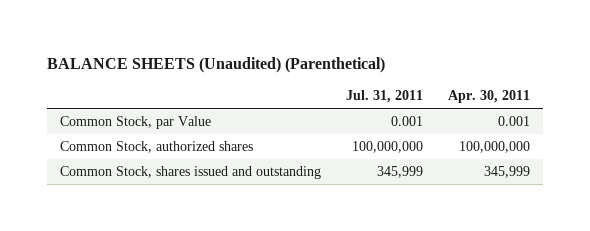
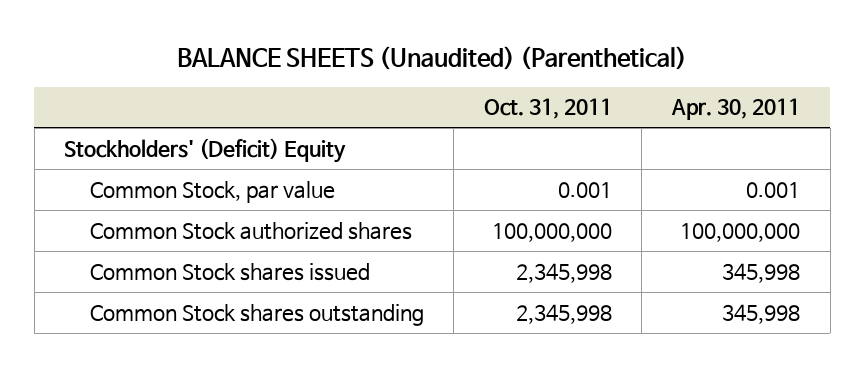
- | Jul. 31, 2011 | Apr. 30, 2011
+ | Oct. 31, 2011 | Apr. 30, 2011
- Common Stock, par Value | 0.001 | 0.001
- Common Stock, authorized shares | 100,000,000 | 100,000,000
- Common Stock, shares issued and outstanding | 345,999 | 345,999
+ Stockholders' (Deficit) Equity
+ Common Stock, par value | 0.001 | 0.001
+ Common Stock authorized shares | 100,000,000 | 100,000,000
+ Common Stock shares issued | 2,345,998 | 345,998
+ Common Stock shares outstanding | 2,345,998 | 345,998

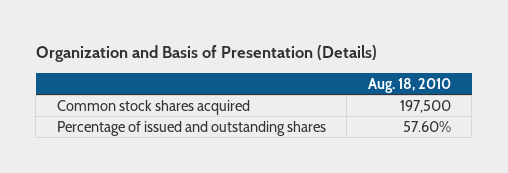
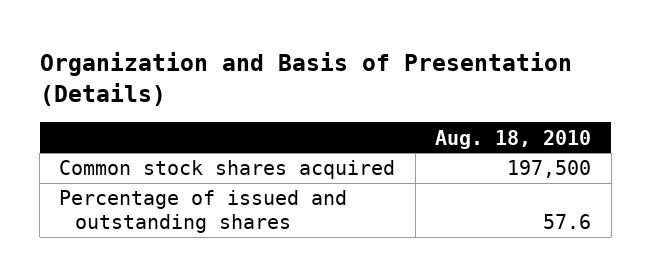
- Percentage of issued and outstanding shares | 57.60%
+ Percentage of issued and outstanding shares | 57.6

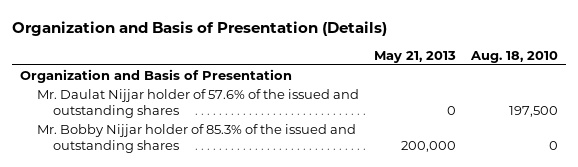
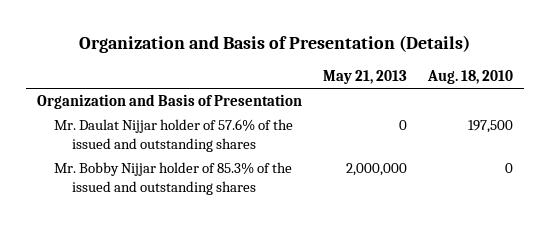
- Mr. Bobby Nijjar holder of 85.3% of the issued and outstanding shares | 200,000 | 0
+ Mr. Bobby Nijjar holder of 85.3% of the issued and outstanding shares | 2,000,000 | 0

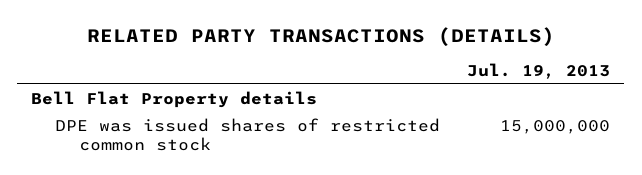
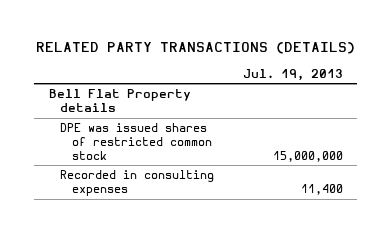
+ Recorded in consulting expenses | 11,400

